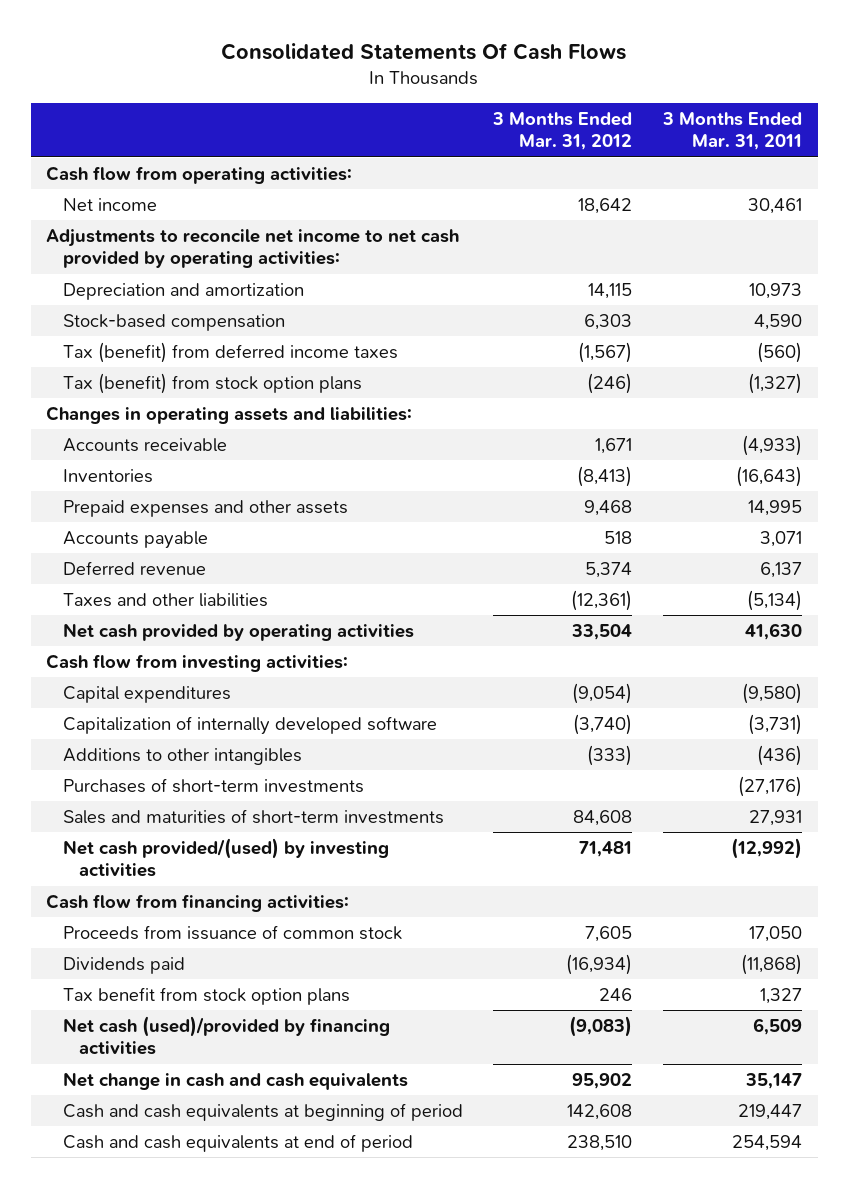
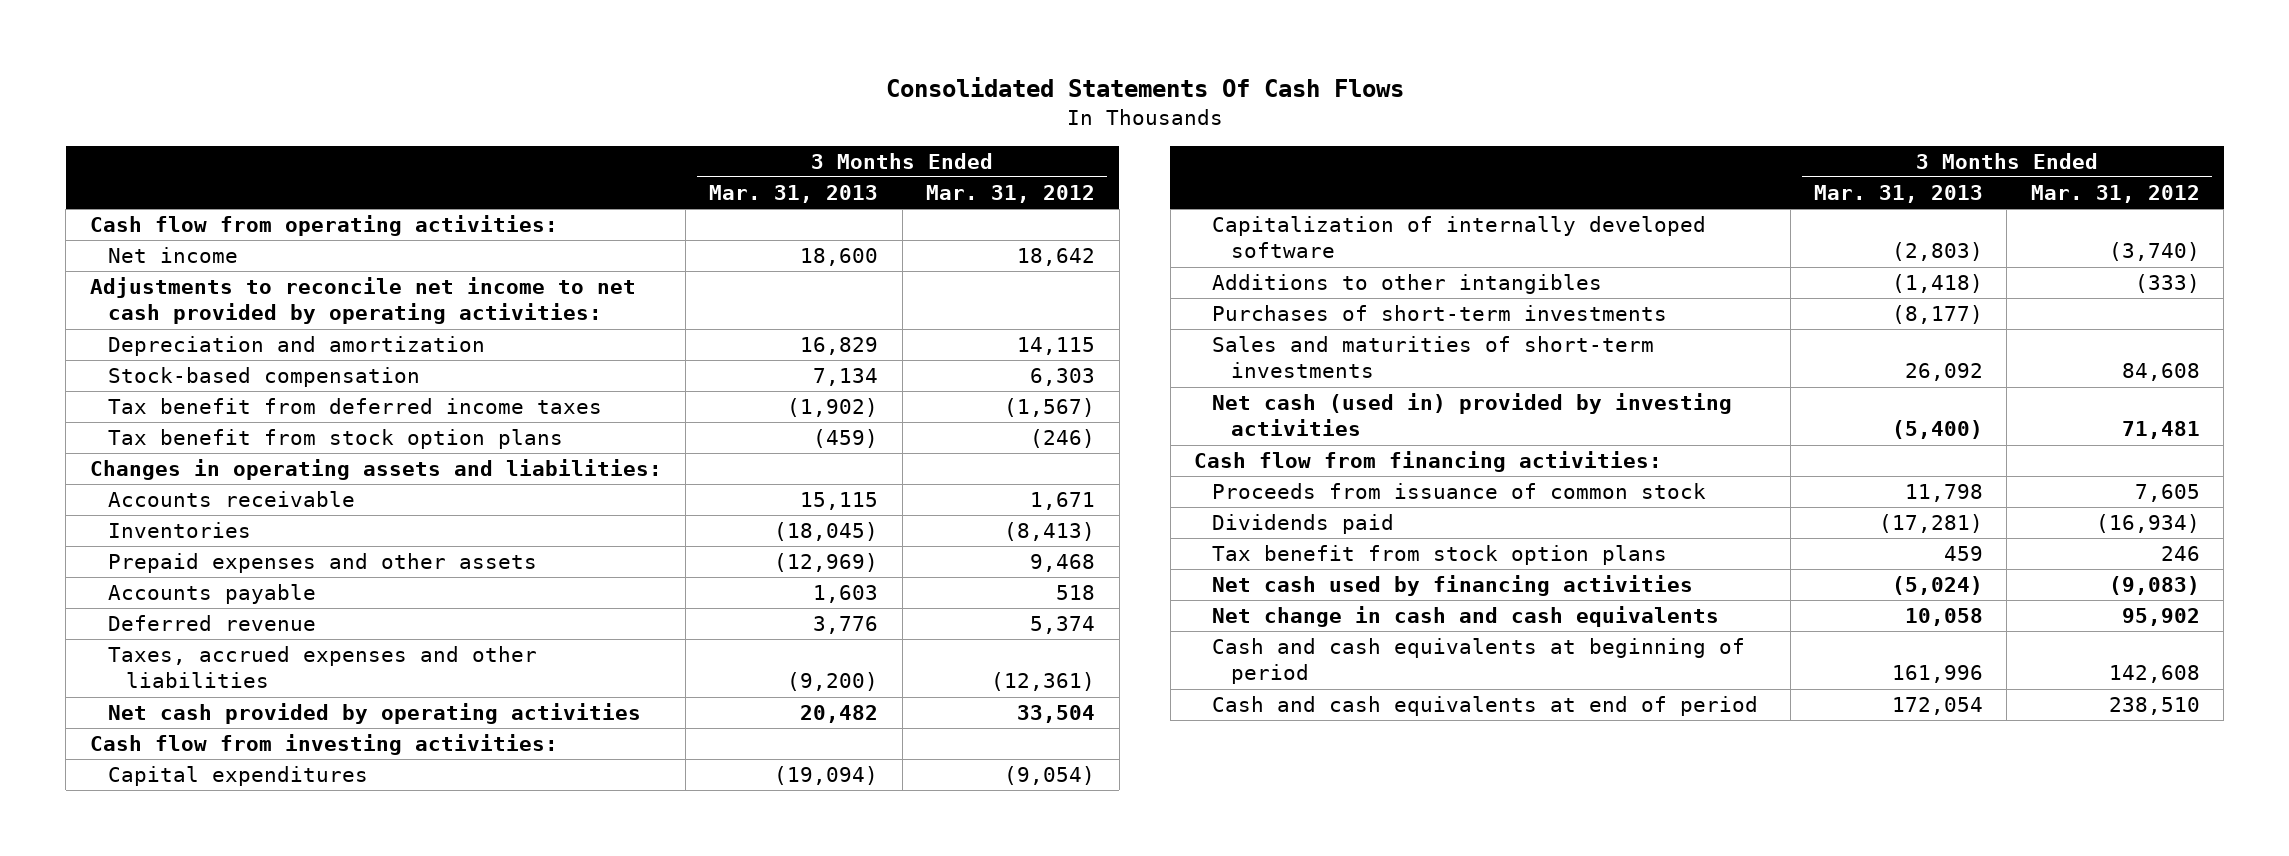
- | 3 Months Ended Mar. 31, 2012 | 3 Months Ended Mar. 31, 2011
+ | 3 Months Ended Mar. 31, 2013 | 3 Months Ended Mar. 31, 2012
- Tax (benefit) from deferred income taxes | (1,567) | (560)
- Tax (benefit) from stock option plans | (246) | (1,327)
+ Tax benefit from deferred income taxes | (1,902) | (1,567)
+ Tax benefit from stock option plans | (459) | (246)
- Taxes and other liabilities | (12,361) | (5,134)
+ Taxes, accrued expenses and other liabilities | (9,200) | (12,361)
- Net cash provided/(used) by investing activities | 71,481 | (12,992)
+ Net cash (used in) provided by investing activities | (5,400) | 71,481
- Net cash (used)/provided by financing activities | (9,083) | 6,509
+ Net cash used by financing activities | (5,024) | (9,083)

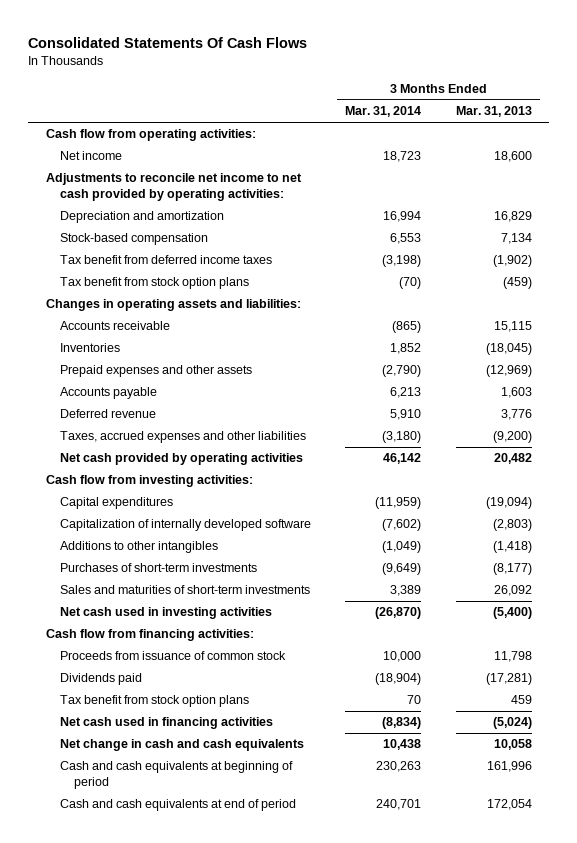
- | 3 Months Ended Mar. 31, 2013 | 3 Months Ended Mar. 31, 2012
+ | 3 Months Ended Mar. 31, 2014 | 3 Months Ended Mar. 31, 2013
- Net cash (used in) provided by investing activities | (5,400) | 71,481
+ Net cash used in investing activities | (26,870) | (5,400)
- Net cash used by financing activities | (5,024) | (9,083)
+ Net cash used in financing activities | (8,834) | (5,024)

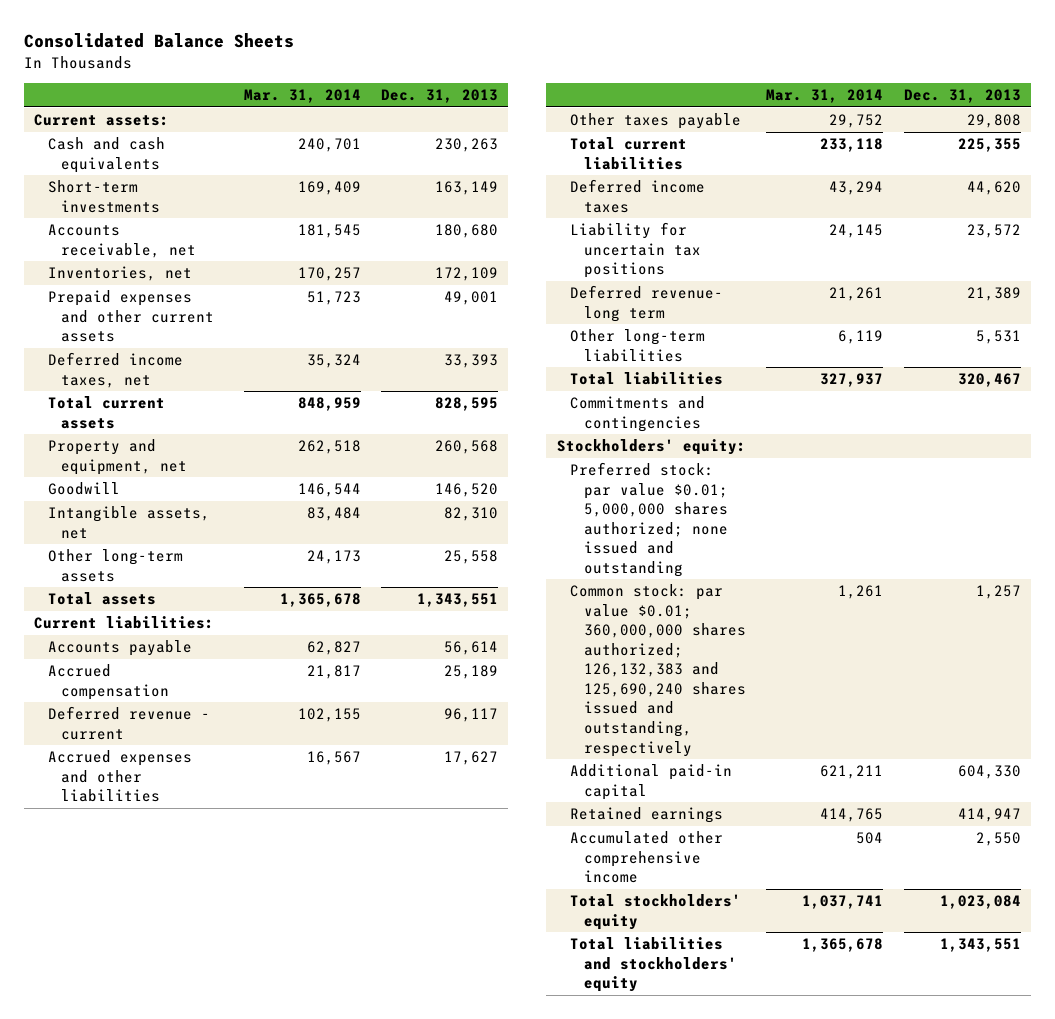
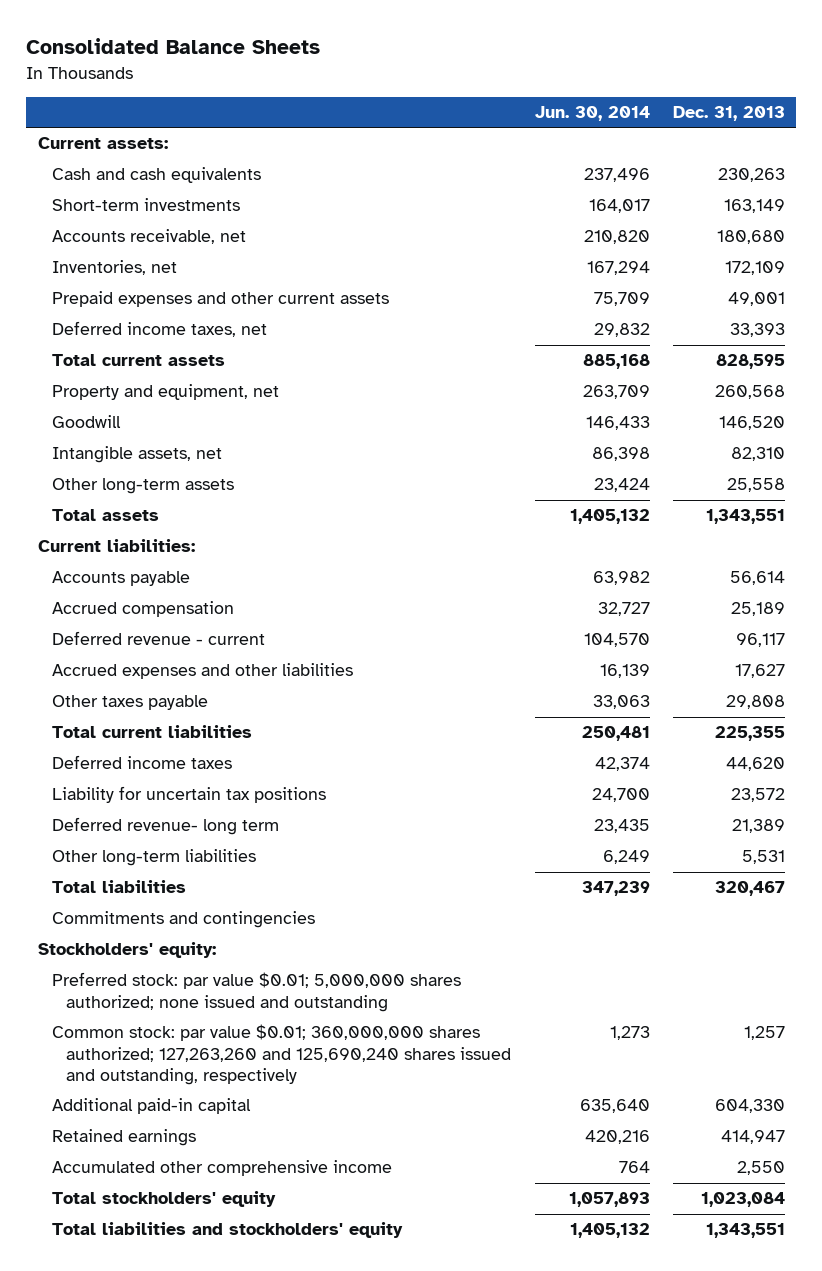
- | Mar. 31, 2014 | Dec. 31, 2013
+ | Jun. 30, 2014 | Dec. 31, 2013
- Common stock: par value $0.01; 360,000,000 shares authorized; 126,132,383 and 125,690,240 shares issued and outstanding, respectively | 1,261 | 1,257
+ Common stock: par value $0.01; 360,000,000 shares authorized; 127,263,260 and 125,690,240 shares issued and outstanding, respectively | 1,273 | 1,257

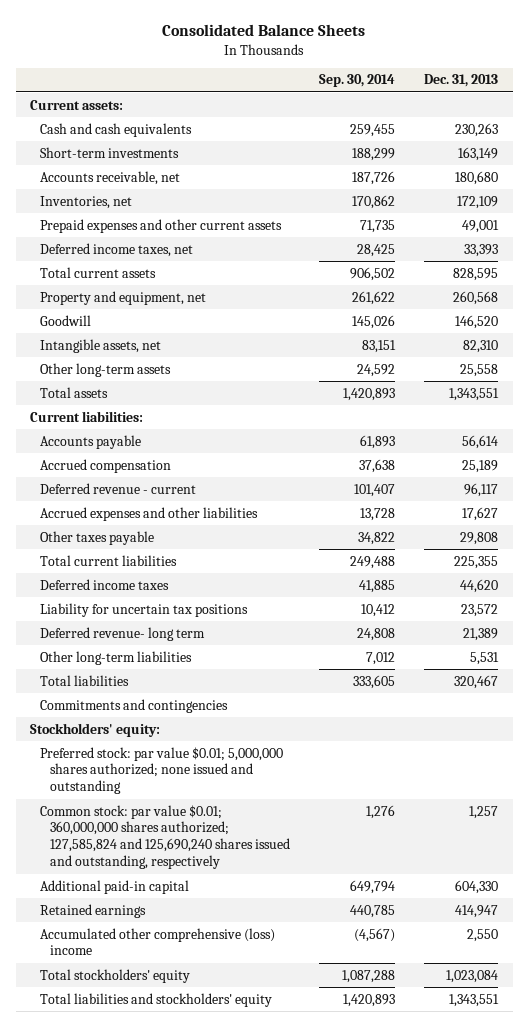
- | Jun. 30, 2014 | Dec. 31, 2013
+ | Sep. 30, 2014 | Dec. 31, 2013
- Common stock: par value $0.01; 360,000,000 shares authorized; 127,263,260 and 125,690,240 shares issued and outstanding, respectively | 1,273 | 1,257
+ Common stock: par value $0.01; 360,000,000 shares authorized; 127,585,824 and 125,690,240 shares issued and outstanding, respectively | 1,276 | 1,257
- Accumulated other comprehensive income | 764 | 2,550
+ Accumulated other comprehensive (loss) income | (4,567) | 2,550

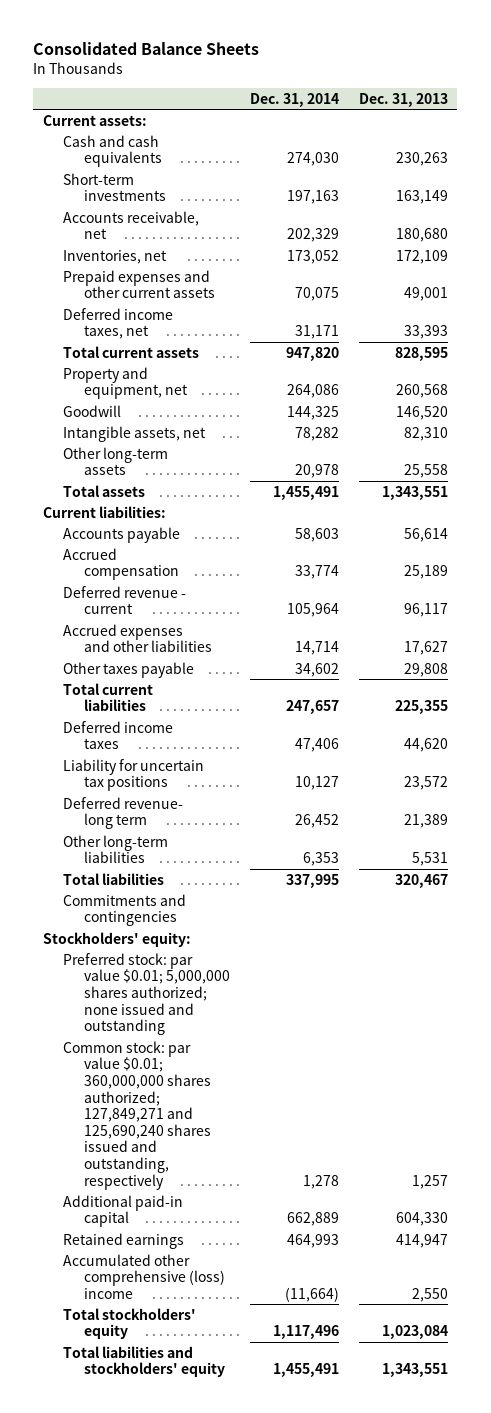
- | Sep. 30, 2014 | Dec. 31, 2013
+ | Dec. 31, 2014 | Dec. 31, 2013
- Common stock: par value $0.01; 360,000,000 shares authorized; 127,585,824 and 125,690,240 shares issued and outstanding, respectively | 1,276 | 1,257
+ Common stock: par value $0.01; 360,000,000 shares authorized; 127,849,271 and 125,690,240 shares issued and outstanding, respectively | 1,278 | 1,257

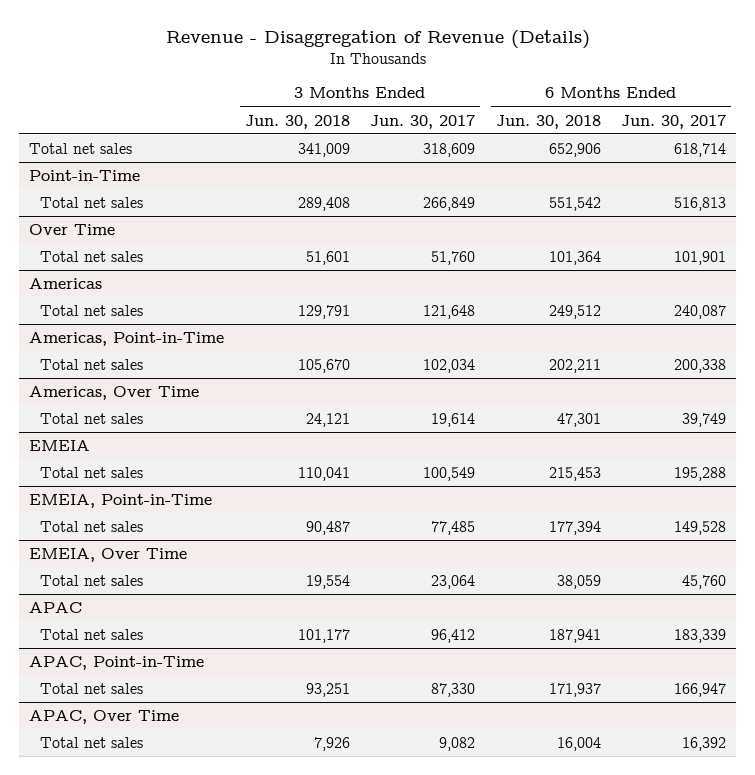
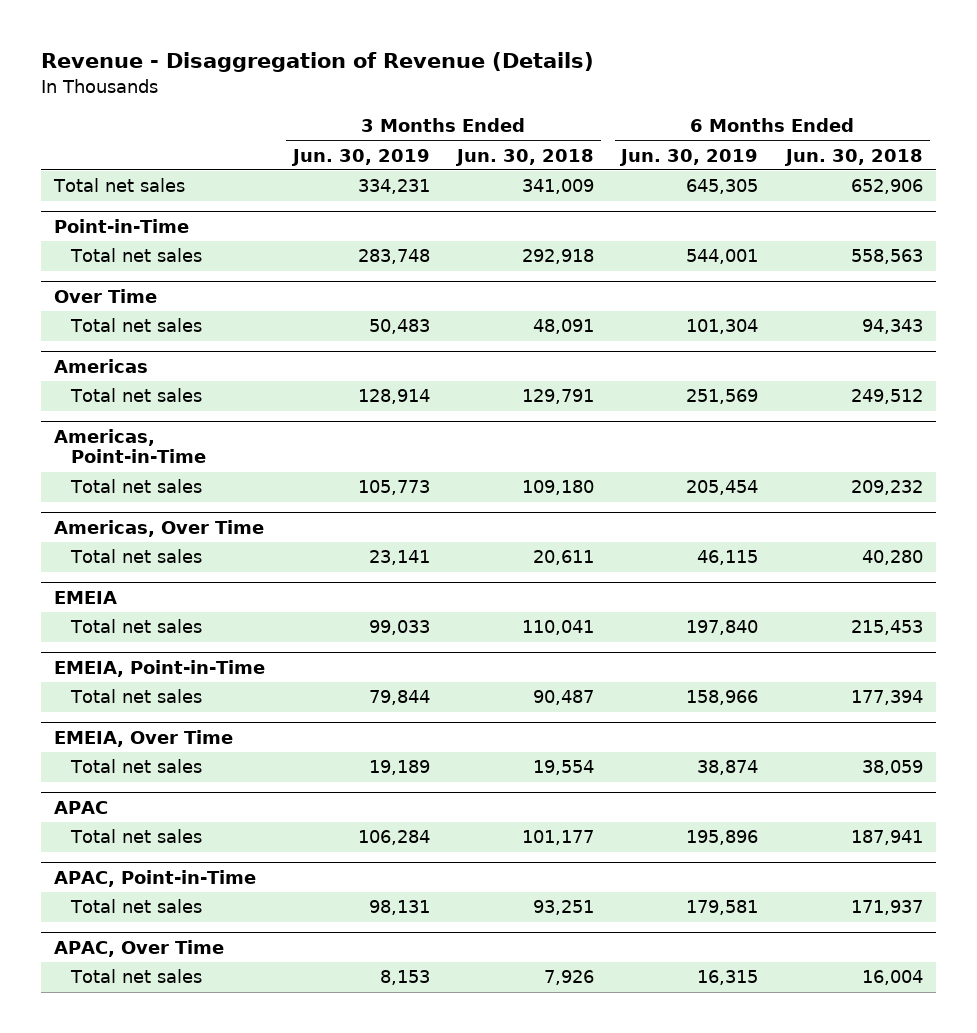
- | 3 Months Ended Jun. 30, 2018 | 3 Months Ended Jun. 30, 2017 | 6 Months Ended Jun. 30, 2018 | 6 Months Ended Jun. 30, 2017
+ | 3 Months Ended Jun. 30, 2019 | 3 Months Ended Jun. 30, 2018 | 6 Months Ended Jun. 30, 2019 | 6 Months Ended Jun. 30, 2018
@ Point-in-Time
- Total net sales | 289,408 | 266,849 | 551,542 | 516,813
+ Total net sales | 283,748 | 292,918 | 544,001 | 558,563
@ Over Time
- Total net sales | 51,601 | 51,760 | 101,364 | 101,901
+ Total net sales | 50,483 | 48,091 | 101,304 | 94,343
@ Americas, Point-in-Time
- Total net sales | 105,670 | 102,034 | 202,211 | 200,338
+ Total net sales | 105,773 | 109,180 | 205,454 | 209,232
@ Americas, Over Time
- Total net sales | 24,121 | 19,614 | 47,301 | 39,749
+ Total net sales | 23,141 | 20,611 | 46,115 | 40,280

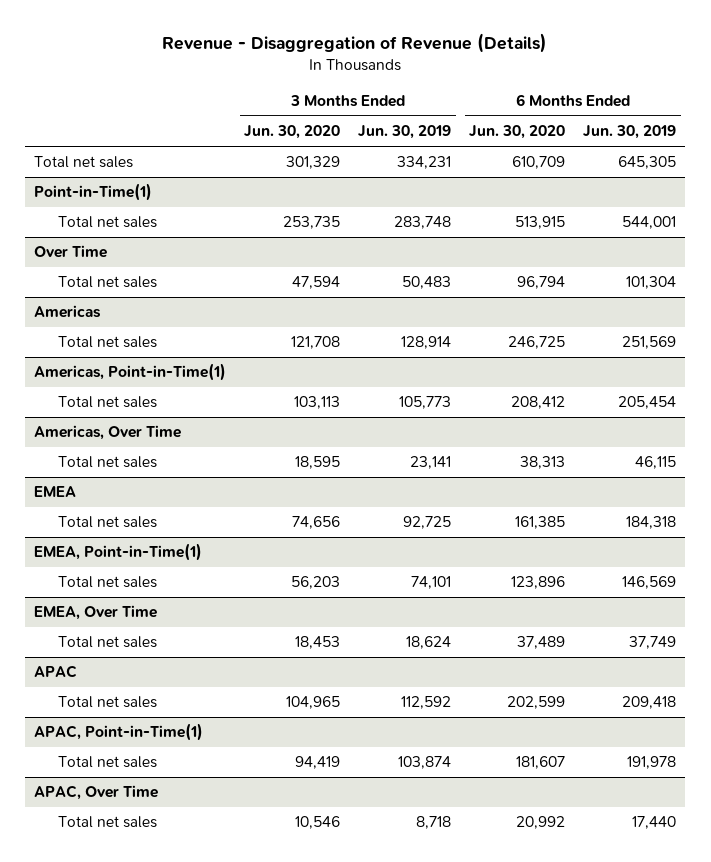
- | 3 Months Ended Jun. 30, 2019 | 3 Months Ended Jun. 30, 2018 | 6 Months Ended Jun. 30, 2019 | 6 Months Ended Jun. 30, 2018
+ | 3 Months Ended Jun. 30, 2020 | 3 Months Ended Jun. 30, 2019 | 6 Months Ended Jun. 30, 2020 | 6 Months Ended Jun. 30, 2019
- Point-in-Time
+ Point-in-Time(1)
- Americas, Point-in-Time
+ Americas, Point-in-Time(1)
- EMEIA
- Total net sales | 99,033 | 110,041 | 197,840 | 215,453
- EMEIA, Point-in-Time
- Total net sales | 79,844 | 90,487 | 158,966 | 177,394
- EMEIA, Over Time
- Total net sales | 19,189 | 19,554 | 38,874 | 38,059
+ EMEA
+ Total net sales | 74,656 | 92,725 | 161,385 | 184,318
+ EMEA, Point-in-Time(1)
+ Total net sales | 56,203 | 74,101 | 123,896 | 146,569
+ EMEA, Over Time
+ Total net sales | 18,453 | 18,624 | 37,489 | 37,749
@ APAC
- Total net sales | 106,284 | 101,177 | 195,896 | 187,941
- APAC, Point-in-Time
- Total net sales | 98,131 | 93,251 | 179,581 | 171,937
@ APAC
+ Total net sales | 104,965 | 112,592 | 202,599 | 209,418
+ APAC, Point-in-Time(1)
+ Total net sales | 94,419 | 103,874 | 181,607 | 191,978
@ APAC, Over Time
- Total net sales | 8,153 | 7,926 | 16,315 | 16,004
+ Total net sales | 10,546 | 8,718 | 20,992 | 17,440

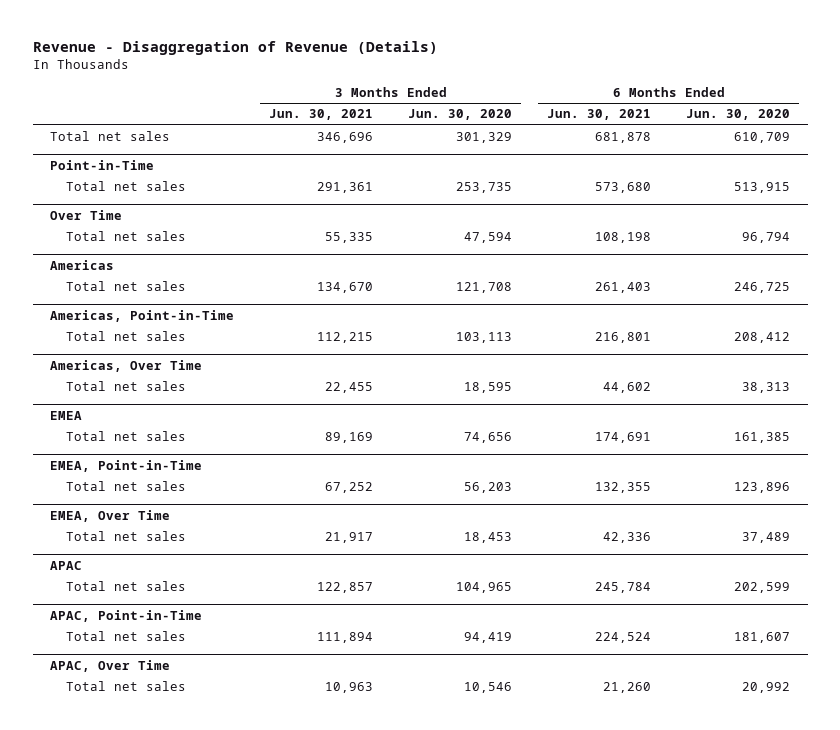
- | 3 Months Ended Jun. 30, 2020 | 3 Months Ended Jun. 30, 2019 | 6 Months Ended Jun. 30, 2020 | 6 Months Ended Jun. 30, 2019
+ | 3 Months Ended Jun. 30, 2021 | 3 Months Ended Jun. 30, 2020 | 6 Months Ended Jun. 30, 2021 | 6 Months Ended Jun. 30, 2020
- Point-in-Time(1)
+ Point-in-Time
- Americas, Point-in-Time(1)
+ Americas, Point-in-Time
- EMEA, Point-in-Time(1)
+ EMEA, Point-in-Time
- APAC, Point-in-Time(1)
+ APAC, Point-in-Time

